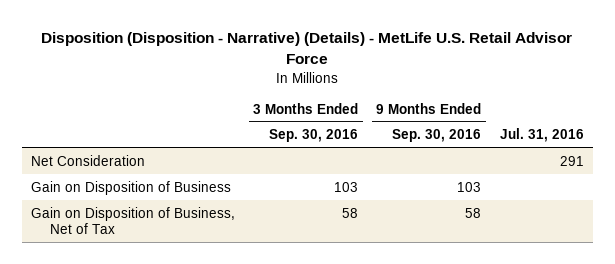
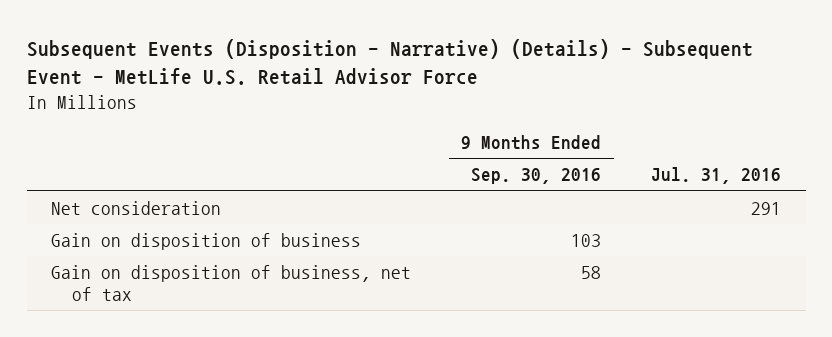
- Disposition (Disposition - Narrative) (Details) - MetLife U.S. Retail Advisor Force
+ Subsequent Events (Disposition - Narrative) (Details) - Subsequent Event - MetLife U.S. Retail Advisor Force
- | 3 Months Ended Sep. 30, 2016 | 9 Months Ended Sep. 30, 2016 | Jul. 31, 2016
+ | 9 Months Ended Sep. 30, 2016 | Jul. 31, 2016
- Net Consideration | | | 291
- Gain on Disposition of Business | 103 | 103 |
- Gain on Disposition of Business, Net of Tax | 58 | 58 |
+ Net consideration | | 291
+ Gain on disposition of business | 103 |
+ Gain on disposition of business, net of tax | 58 |

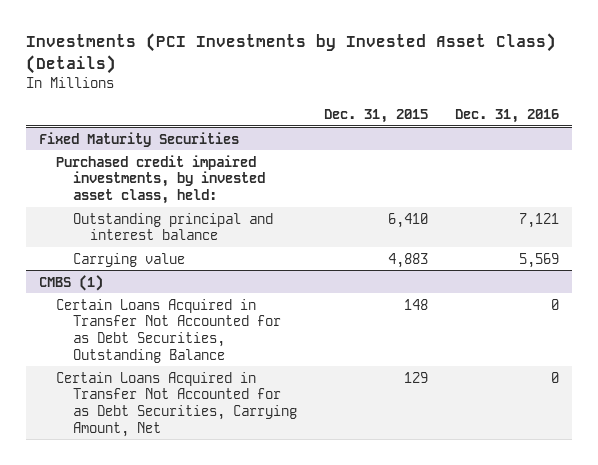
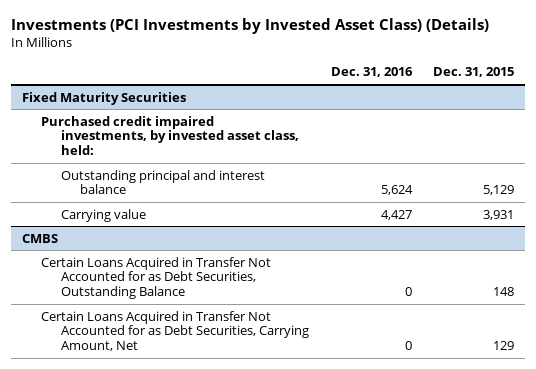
- | Dec. 31, 2015 | Dec. 31, 2016
+ | Dec. 31, 2016 | Dec. 31, 2015
@ Fixed Maturity Securities
- Outstanding principal and interest balance | 6,410 | 7,121
- Carrying value | 4,883 | 5,569
- CMBS (1)
@ Fixed Maturity Securities
+ Outstanding principal and interest balance | 5,624 | 5,129
+ Carrying value | 4,427 | 3,931
+ CMBS

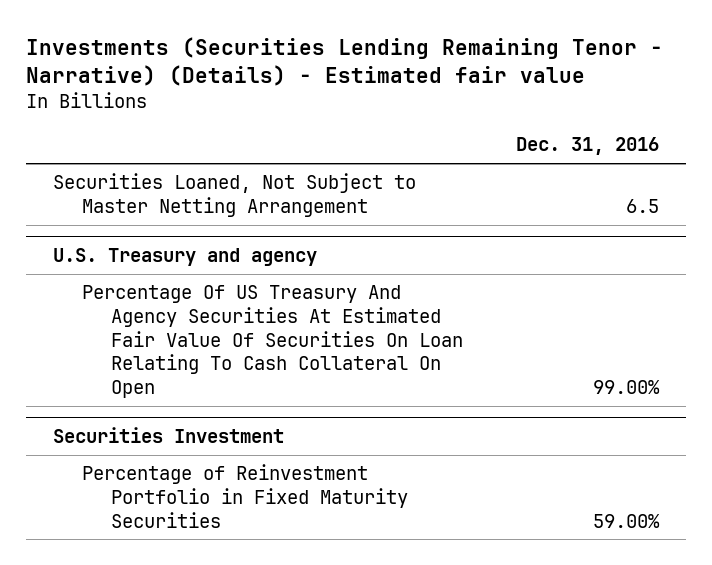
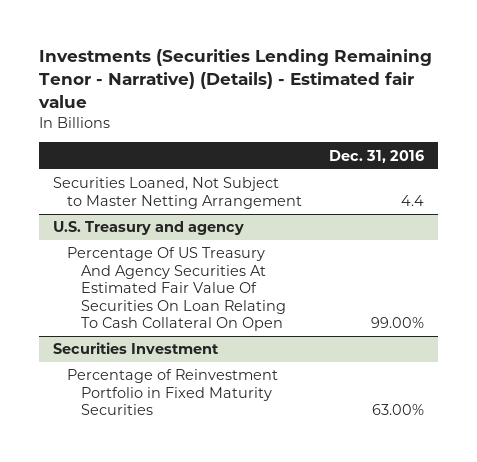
- Securities Loaned, Not Subject to Master Netting Arrangement | 6.5
+ Securities Loaned, Not Subject to Master Netting Arrangement | 4.4
@ Securities Investment
- Percentage of Reinvestment Portfolio in Fixed Maturity Securities | 59.00%
+ Percentage of Reinvestment Portfolio in Fixed Maturity Securities | 63.00%

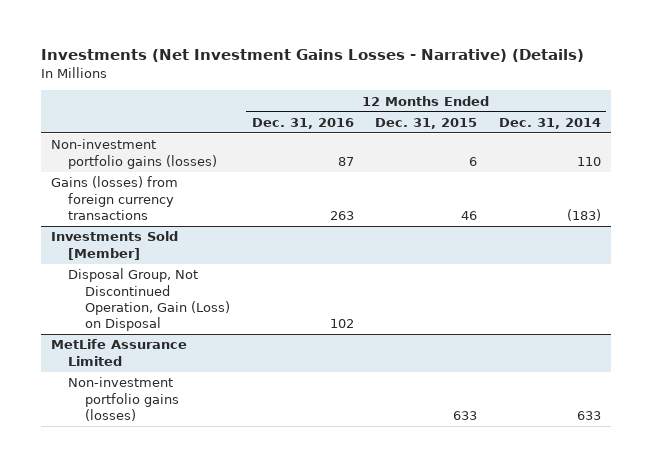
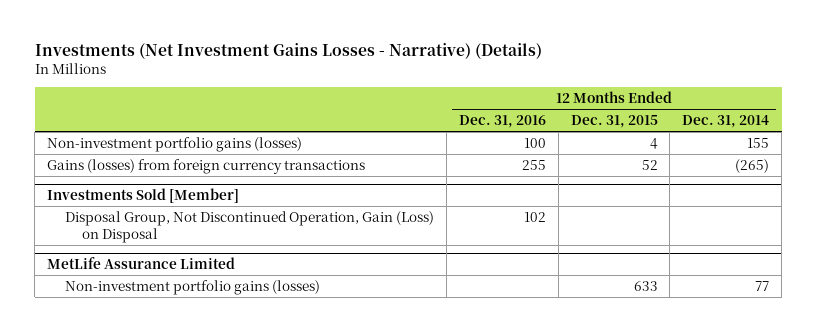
- Non-investment portfolio gains (losses) | 87 | 6 | 110
- Gains (losses) from foreign currency transactions | 263 | 46 | (183)
+ Non-investment portfolio gains (losses) | 100 | 4 | 155
+ Gains (losses) from foreign currency transactions | 255 | 52 | (265)
@ MetLife Assurance Limited
- Non-investment portfolio gains (losses) | | 633 | 633
+ Non-investment portfolio gains (losses) | | 633 | 77

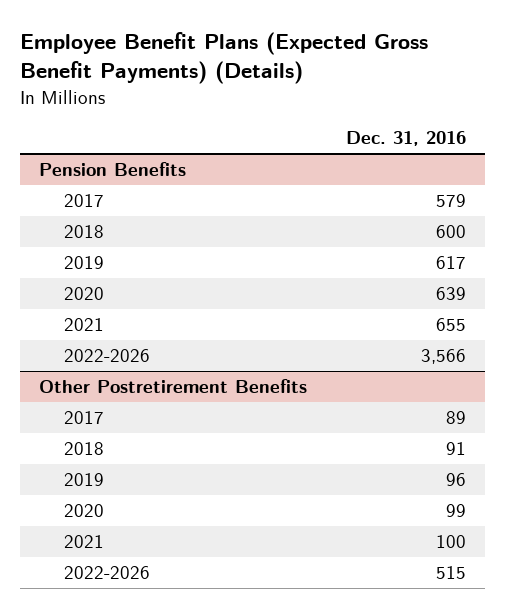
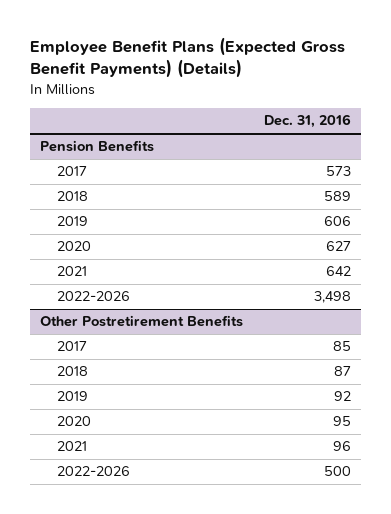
@ Pension Benefits
- 2017 | 579
- 2018 | 600
- 2019 | 617
- 2020 | 639
- 2021 | 655
- 2022-2026 | 3,566
+ 2017 | 573
+ 2018 | 589
+ 2019 | 606
+ 2020 | 627
+ 2021 | 642
+ 2022-2026 | 3,498
@ Other Postretirement Benefits
- 2017 | 89
- 2018 | 91
- 2019 | 96
- 2020 | 99
- 2021 | 100
- 2022-2026 | 515
+ 2017 | 85
+ 2018 | 87
+ 2019 | 92
+ 2020 | 95
+ 2021 | 96
+ 2022-2026 | 500

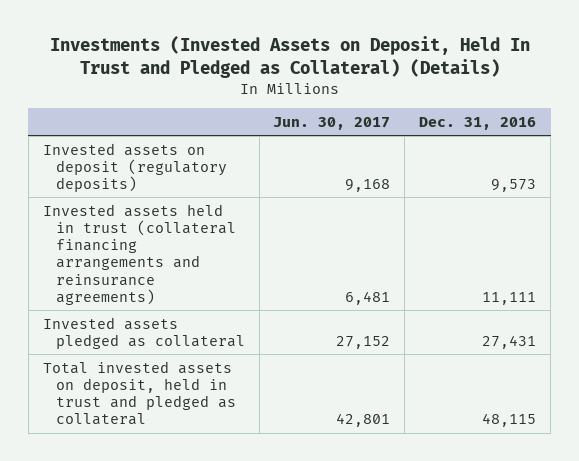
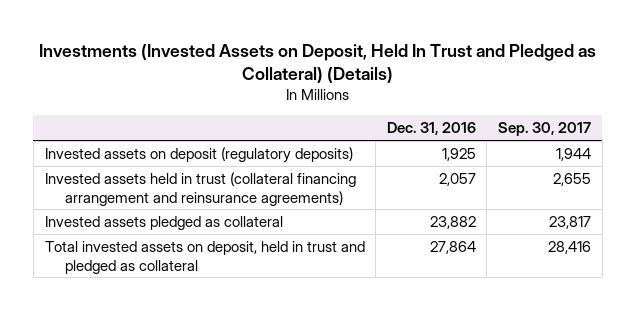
- | Jun. 30, 2017 | Dec. 31, 2016
+ | Dec. 31, 2016 | Sep. 30, 2017
- Invested assets on deposit (regulatory deposits) | 9,168 | 9,573
- Invested assets held in trust (collateral financing arrangements and reinsurance agreements) | 6,481 | 11,111
- Invested assets pledged as collateral | 27,152 | 27,431
- Total invested assets on deposit, held in trust and pledged as collateral | 42,801 | 48,115
+ Invested assets on deposit (regulatory deposits) | 1,925 | 1,944
+ Invested assets held in trust (collateral financing arrangement and reinsurance agreements) | 2,057 | 2,655
+ Invested assets pledged as collateral | 23,882 | 23,817
+ Total invested assets on deposit, held in trust and pledged as collateral | 27,864 | 28,416

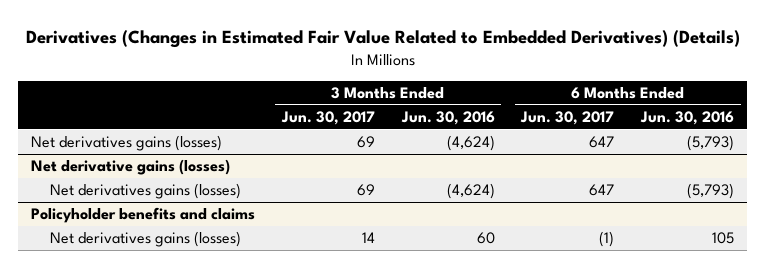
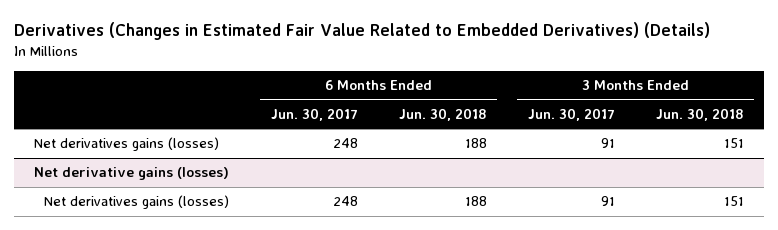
- | 3 Months Ended Jun. 30, 2017 | 3 Months Ended Jun. 30, 2016 | 6 Months Ended Jun. 30, 2017 | 6 Months Ended Jun. 30, 2016
+ | 6 Months Ended Jun. 30, 2017 | 6 Months Ended Jun. 30, 2018 | 3 Months Ended Jun. 30, 2017 | 3 Months Ended Jun. 30, 2018
- Net derivatives gains (losses) | 69 | (4,624) | 647 | (5,793)
+ Net derivatives gains (losses) | 248 | 188 | 91 | 151
@ Net derivative gains (losses)
- Net derivatives gains (losses) | 69 | (4,624) | 647 | (5,793)
- Policyholder benefits and claims
- Net derivatives gains (losses) | 14 | 60 | (1) | 105
@ Net derivative gains (losses)
+ Net derivatives gains (losses) | 248 | 188 | 91 | 151

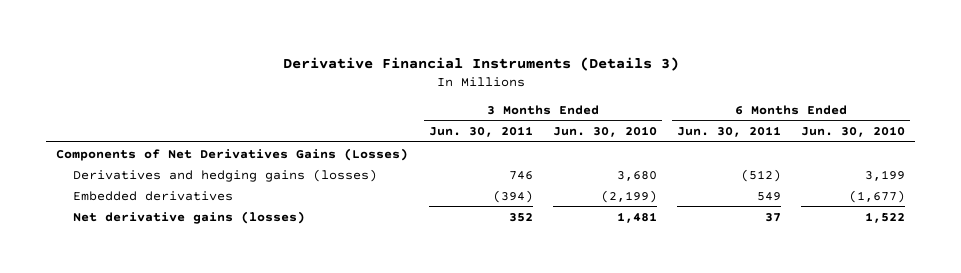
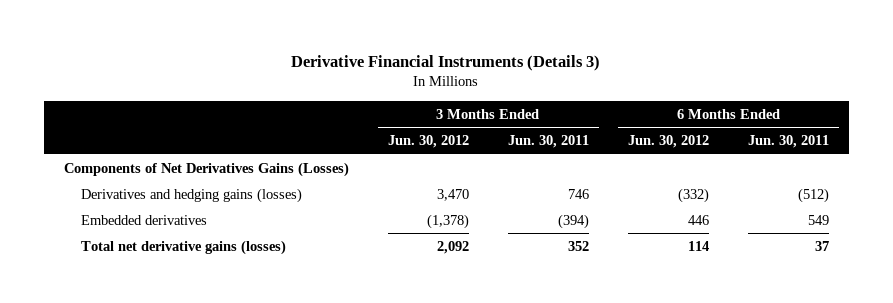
- | 3 Months Ended Jun. 30, 2011 | 3 Months Ended Jun. 30, 2010 | 6 Months Ended Jun. 30, 2011 | 6 Months Ended Jun. 30, 2010
+ | 3 Months Ended Jun. 30, 2012 | 3 Months Ended Jun. 30, 2011 | 6 Months Ended Jun. 30, 2012 | 6 Months Ended Jun. 30, 2011
- Net derivative gains (losses) | 352 | 1,481 | 37 | 1,522
+ Total net derivative gains (losses) | 2,092 | 352 | 114 | 37

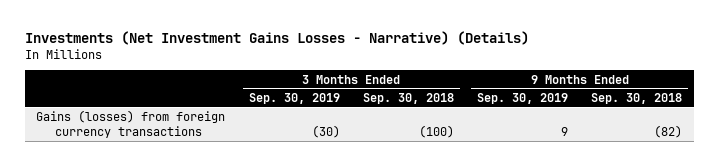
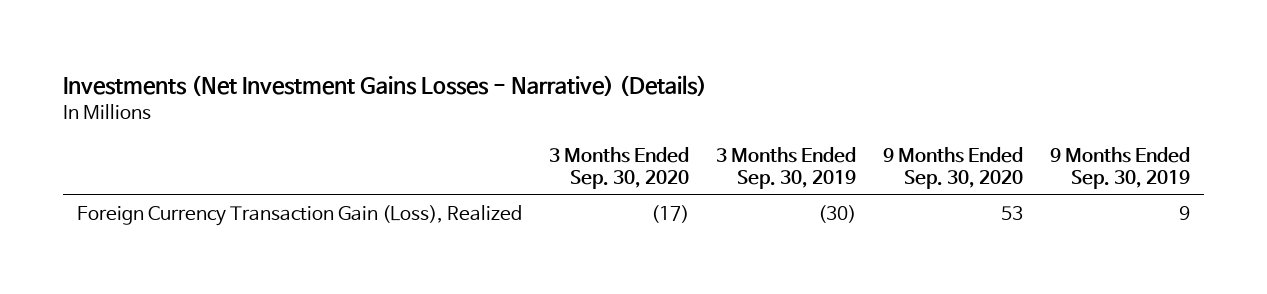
- | 3 Months Ended Sep. 30, 2019 | 3 Months Ended Sep. 30, 2018 | 9 Months Ended Sep. 30, 2019 | 9 Months Ended Sep. 30, 2018
+ | 3 Months Ended Sep. 30, 2020 | 3 Months Ended Sep. 30, 2019 | 9 Months Ended Sep. 30, 2020 | 9 Months Ended Sep. 30, 2019
- Gains (losses) from foreign currency transactions | (30) | (100) | 9 | (82)
+ Foreign Currency Transaction Gain (Loss), Realized | (17) | (30) | 53 | 9

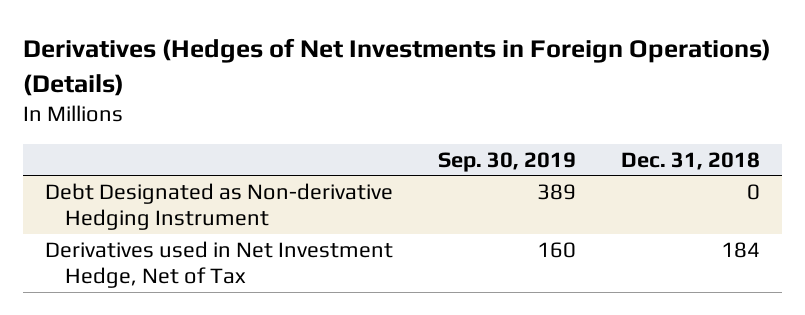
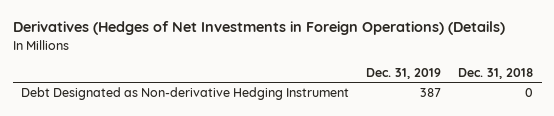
- | Sep. 30, 2019 | Dec. 31, 2018
+ | Dec. 31, 2019 | Dec. 31, 2018
- Derivatives used in Net Investment Hedge, Net of Tax | 160 | 184

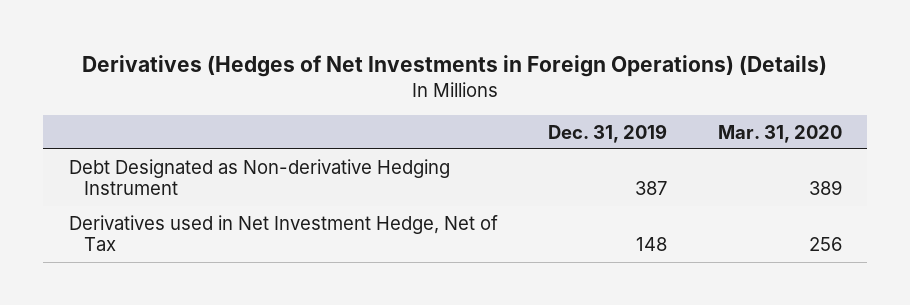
- | Dec. 31, 2019 | Dec. 31, 2018
+ | Dec. 31, 2019 | Mar. 31, 2020
+ Derivatives used in Net Investment Hedge, Net of Tax | 148 | 256

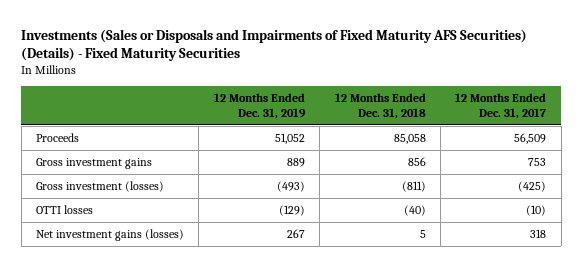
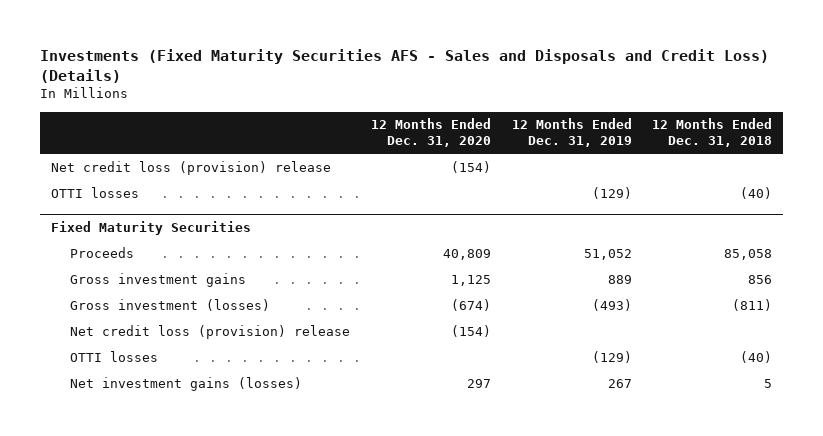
- Investments (Sales or Disposals and Impairments of Fixed Maturity AFS Securities) (Details) - Fixed Maturity Securities
+ Investments (Fixed Maturity Securities AFS - Sales and Disposals and Credit Loss) (Details)
- | 12 Months Ended Dec. 31, 2019 | 12 Months Ended Dec. 31, 2018 | 12 Months Ended Dec. 31, 2017
+ | 12 Months Ended Dec. 31, 2020 | 12 Months Ended Dec. 31, 2019 | 12 Months Ended Dec. 31, 2018
+ Net credit loss (provision) release | (154) | |
+ OTTI losses | | (129) | (40)
+ Fixed Maturity Securities
+ Net credit loss (provision) release | (154) | |

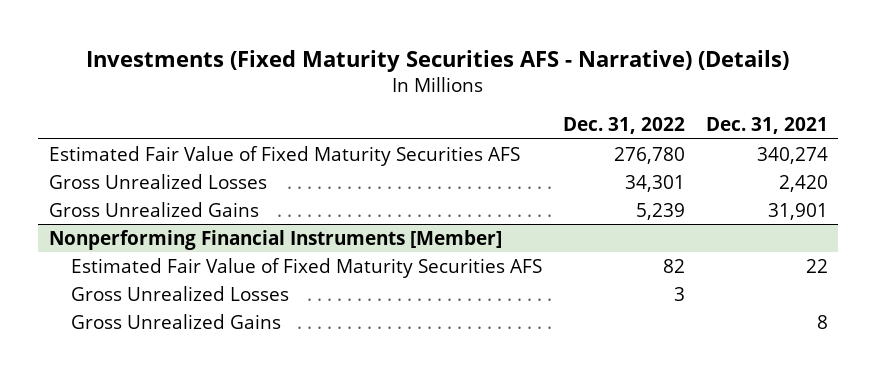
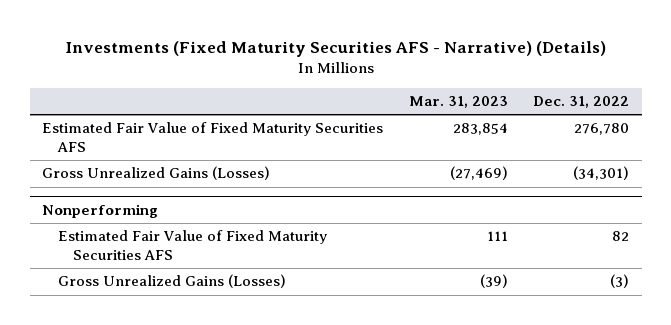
- | Dec. 31, 2022 | Dec. 31, 2021
+ | Mar. 31, 2023 | Dec. 31, 2022
- Gross Unrealized Losses | 34,301 | 2,420
- Gross Unrealized Gains | 5,239 | 31,901
- Nonperforming Financial Instruments [Member]
+ Gross Unrealized Gains (Losses) | (27,469) | (34,301)
+ Nonperforming
- Gross Unrealized Losses | 3 |
- Gross Unrealized Gains | | 8
+ Gross Unrealized Gains (Losses) | (39) | (3)

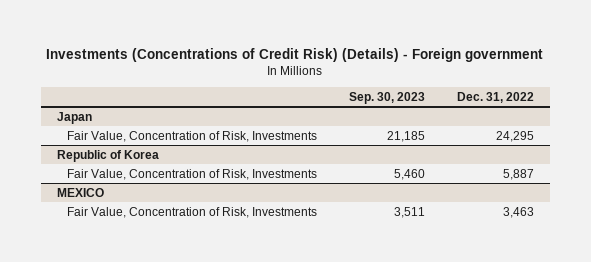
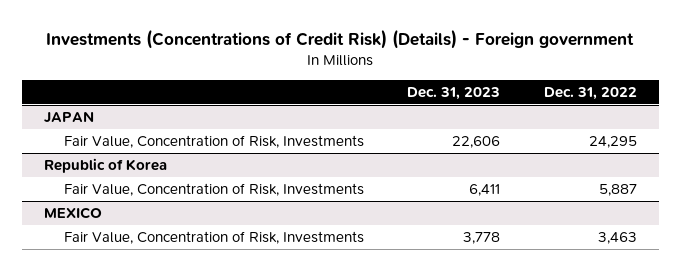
- | Sep. 30, 2023 | Dec. 31, 2022
+ | Dec. 31, 2023 | Dec. 31, 2022
- Japan
+ JAPAN

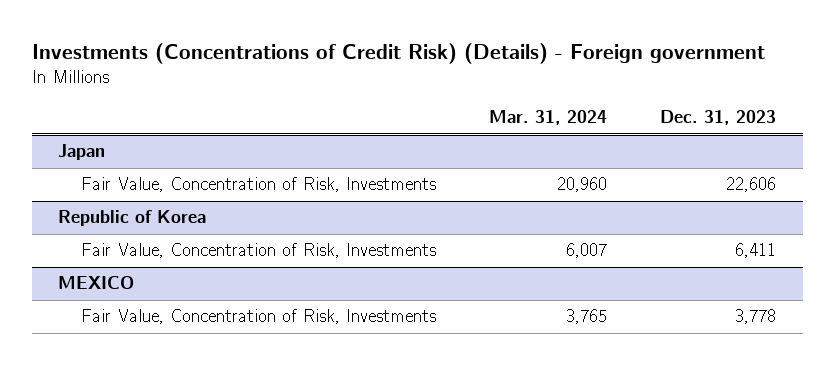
- | Dec. 31, 2023 | Dec. 31, 2022
+ | Mar. 31, 2024 | Dec. 31, 2023
- JAPAN
+ Japan

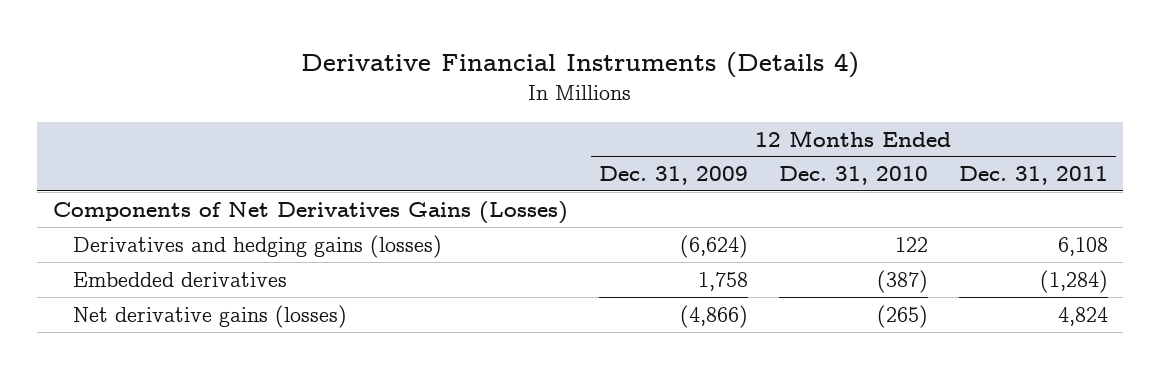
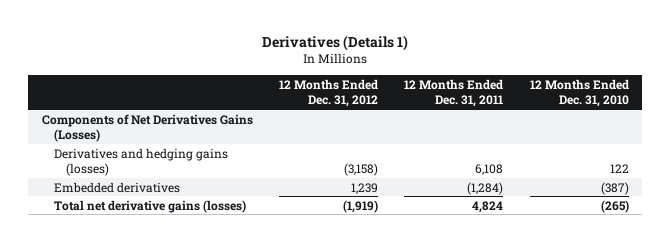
- Derivative Financial Instruments (Details 4)
+ Derivatives (Details 1)
- | 12 Months Ended Dec. 31, 2009 | 12 Months Ended Dec. 31, 2010 | 12 Months Ended Dec. 31, 2011
+ | 12 Months Ended Dec. 31, 2012 | 12 Months Ended Dec. 31, 2011 | 12 Months Ended Dec. 31, 2010
- Net derivative gains (losses) | (4,866) | (265) | 4,824
+ Total net derivative gains (losses) | (1,919) | 4,824 | (265)

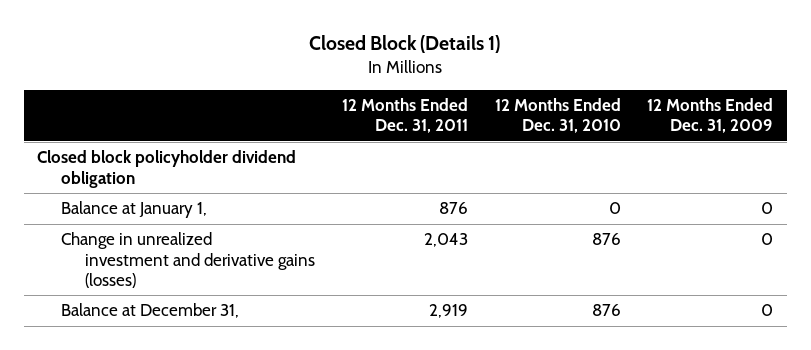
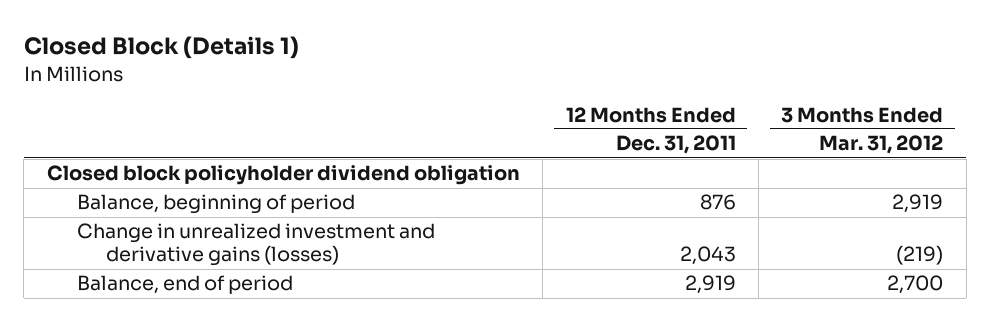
- | 12 Months Ended Dec. 31, 2011 | 12 Months Ended Dec. 31, 2010 | 12 Months Ended Dec. 31, 2009
+ | 12 Months Ended Dec. 31, 2011 | 3 Months Ended Mar. 31, 2012
- Balance at January 1, | 876 | 0 | 0
+ Balance, beginning of period | 876 | 2,919
- Balance at December 31, | 2,919 | 876 | 0
+ Balance, end of period | 2,919 | 2,700

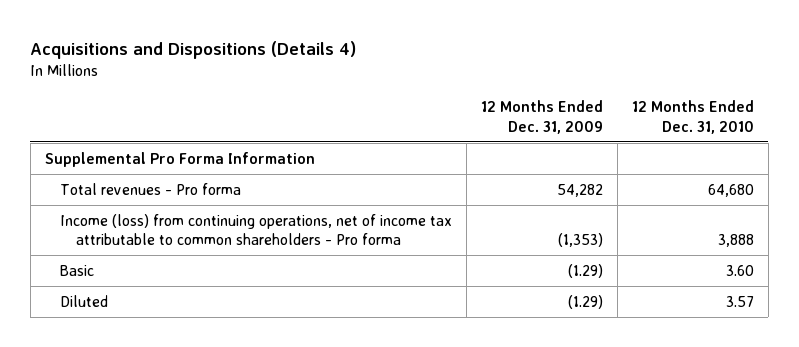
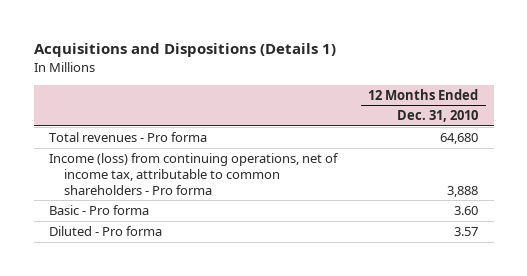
- Acquisitions and Dispositions (Details 4)
+ Acquisitions and Dispositions (Details 1)
- | 12 Months Ended Dec. 31, 2009 | 12 Months Ended Dec. 31, 2010
+ | 12 Months Ended Dec. 31, 2010
- Supplemental Pro Forma Information
- Income (loss) from continuing operations, net of income tax attributable to common shareholders - Pro forma | (1,353) | 3,888
- Basic | (1.29) | 3.60
- Diluted | (1.29) | 3.57
+ Income (loss) from continuing operations, net of income tax, attributable to common shareholders - Pro forma | 3,888
+ Basic - Pro forma | 3.60
+ Diluted - Pro forma | 3.57

